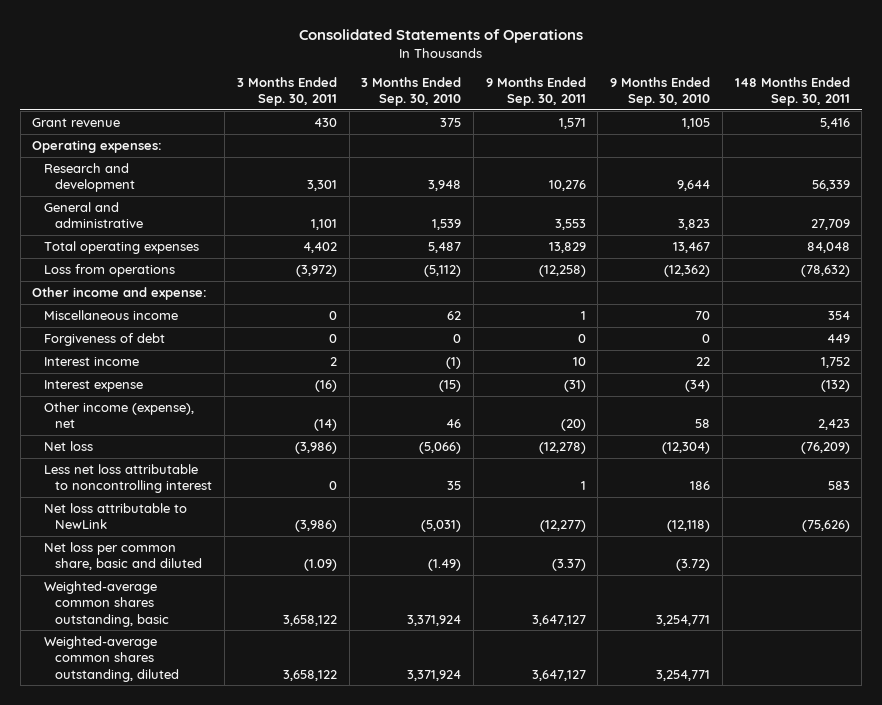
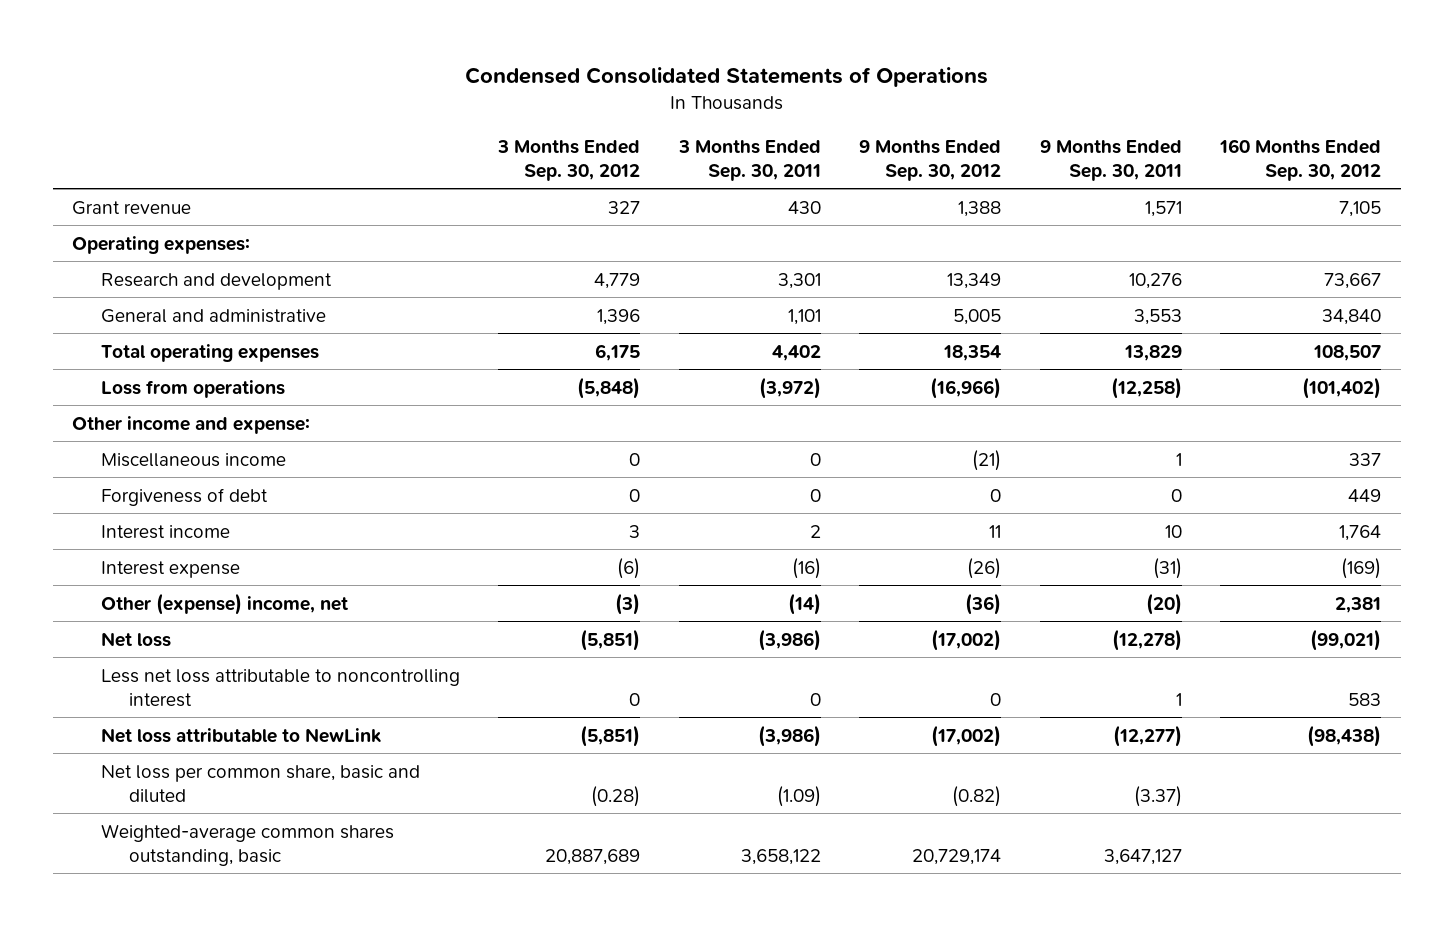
- Consolidated Statements of Operations
+ Condensed Consolidated Statements of Operations
- | 3 Months Ended Sep. 30, 2011 | 3 Months Ended Sep. 30, 2010 | 9 Months Ended Sep. 30, 2011 | 9 Months Ended Sep. 30, 2010 | 148 Months Ended Sep. 30, 2011
+ | 3 Months Ended Sep. 30, 2012 | 3 Months Ended Sep. 30, 2011 | 9 Months Ended Sep. 30, 2012 | 9 Months Ended Sep. 30, 2011 | 160 Months Ended Sep. 30, 2012
- Other income (expense), net | (14) | 46 | (20) | 58 | 2,423
+ Other (expense) income, net | (3) | (14) | (36) | (20) | 2,381
- Weighted-average common shares outstanding, diluted | 3,658,122 | 3,371,924 | 3,647,127 | 3,254,771 |

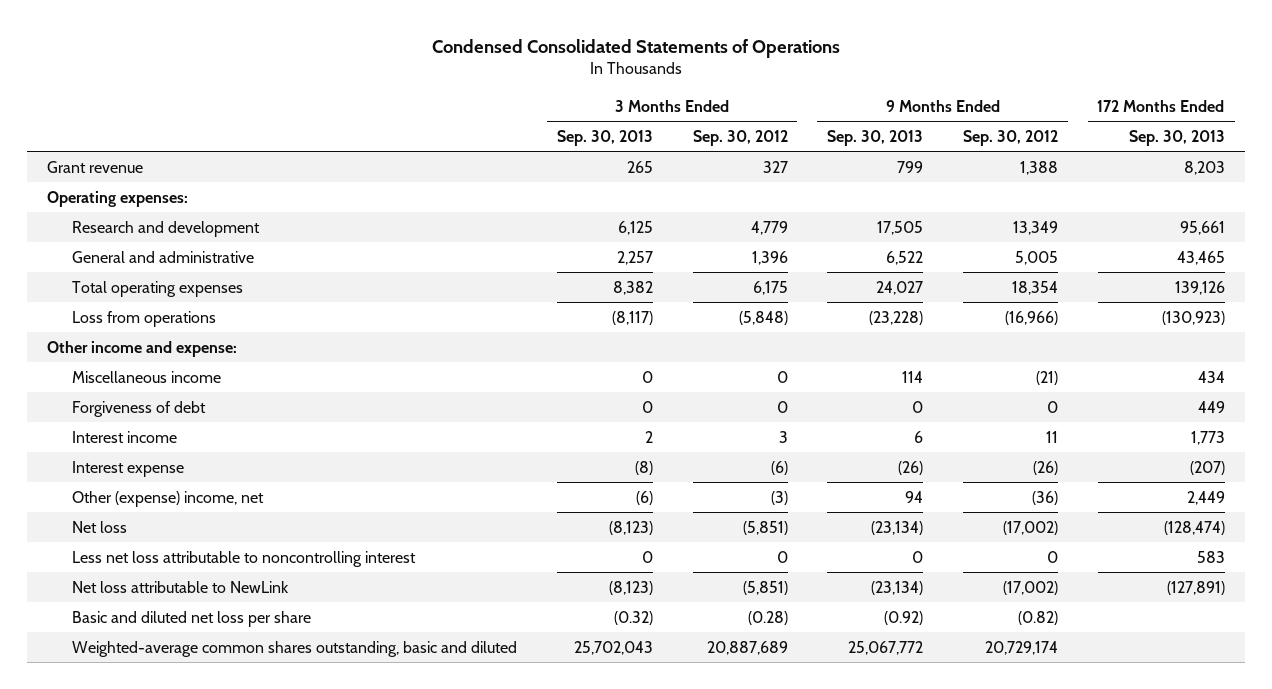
- | 3 Months Ended Sep. 30, 2012 | 3 Months Ended Sep. 30, 2011 | 9 Months Ended Sep. 30, 2012 | 9 Months Ended Sep. 30, 2011 | 160 Months Ended Sep. 30, 2012
+ | 3 Months Ended Sep. 30, 2013 | 3 Months Ended Sep. 30, 2012 | 9 Months Ended Sep. 30, 2013 | 9 Months Ended Sep. 30, 2012 | 172 Months Ended Sep. 30, 2013
- Net loss per common share, basic and diluted | (0.28) | (1.09) | (0.82) | (3.37) |
- Weighted-average common shares outstanding, basic | 20,887,689 | 3,658,122 | 20,729,174 | 3,647,127 |
+ Basic and diluted net loss per share | (0.32) | (0.28) | (0.92) | (0.82) |
+ Weighted-average common shares outstanding, basic and diluted | 25,702,043 | 20,887,689 | 25,067,772 | 20,729,174 |

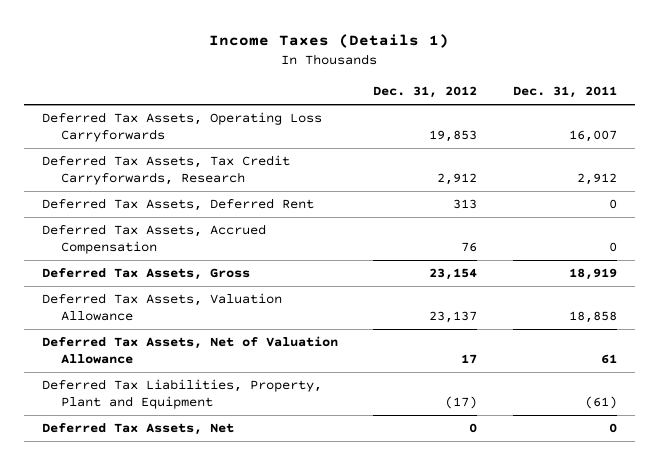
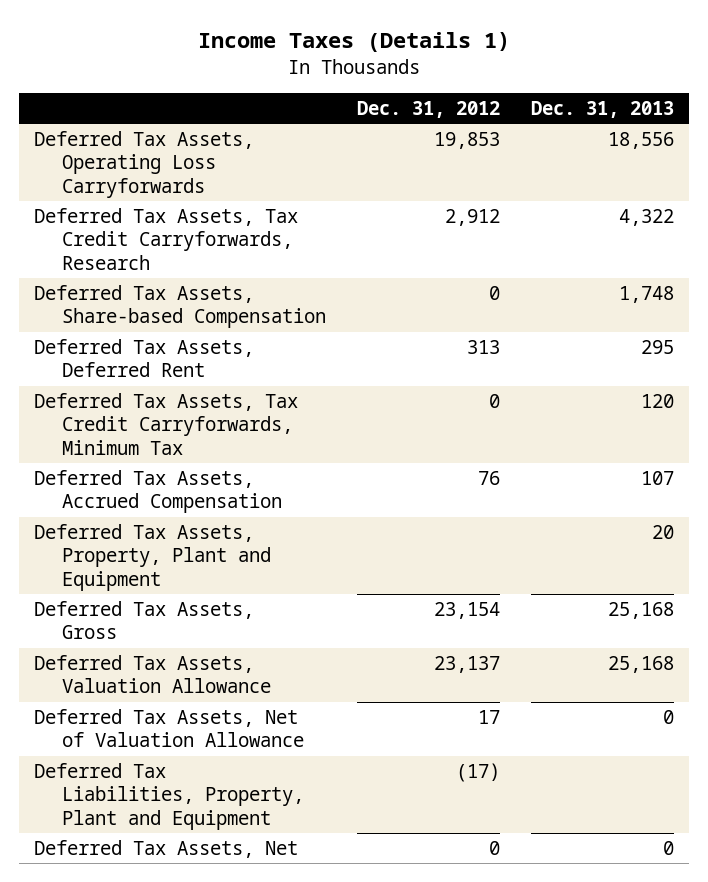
- | Dec. 31, 2012 | Dec. 31, 2011
+ | Dec. 31, 2012 | Dec. 31, 2013
+ Deferred Tax Assets, Share-based Compensation | 0 | 1,748
+ Deferred Tax Assets, Tax Credit Carryforwards, Minimum Tax | 0 | 120
+ Deferred Tax Assets, Property, Plant and Equipment | | 20

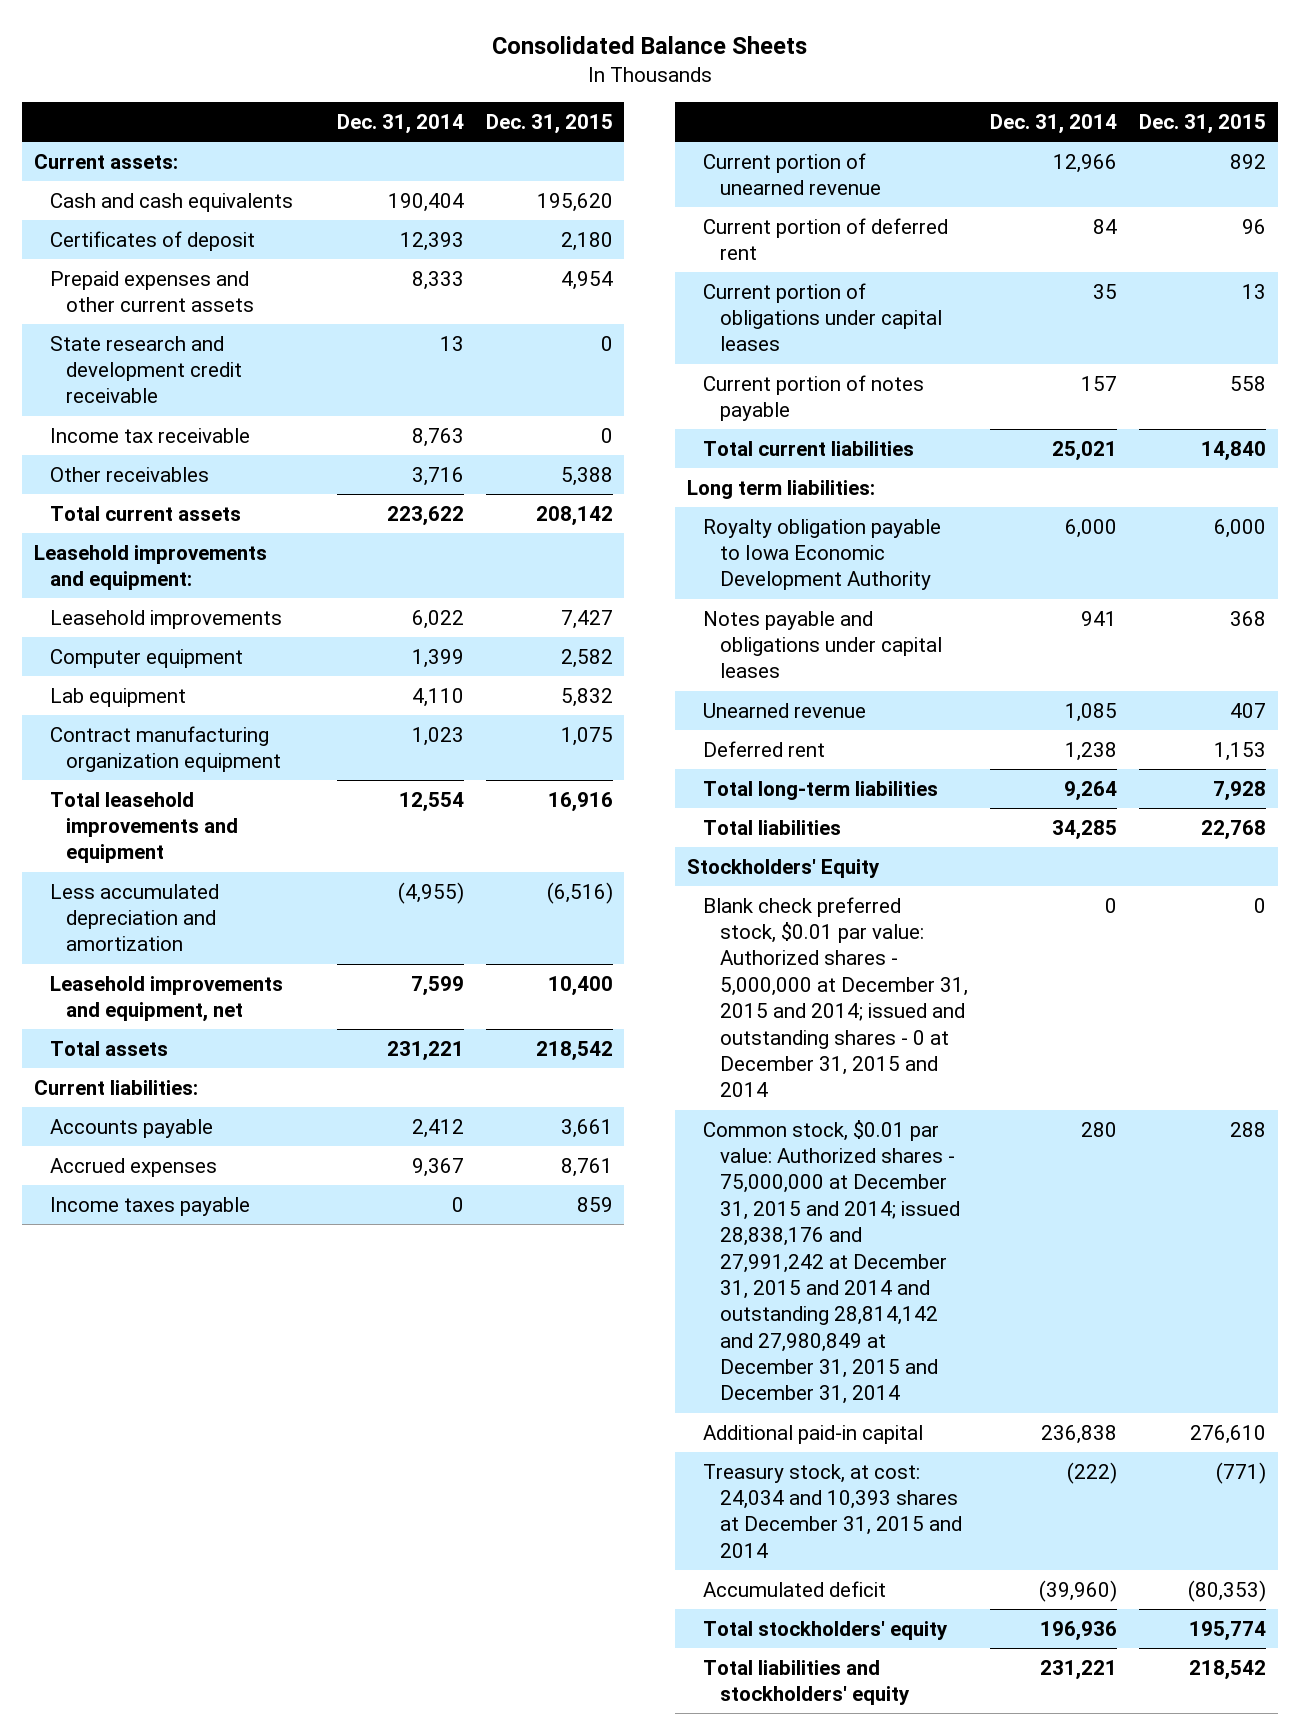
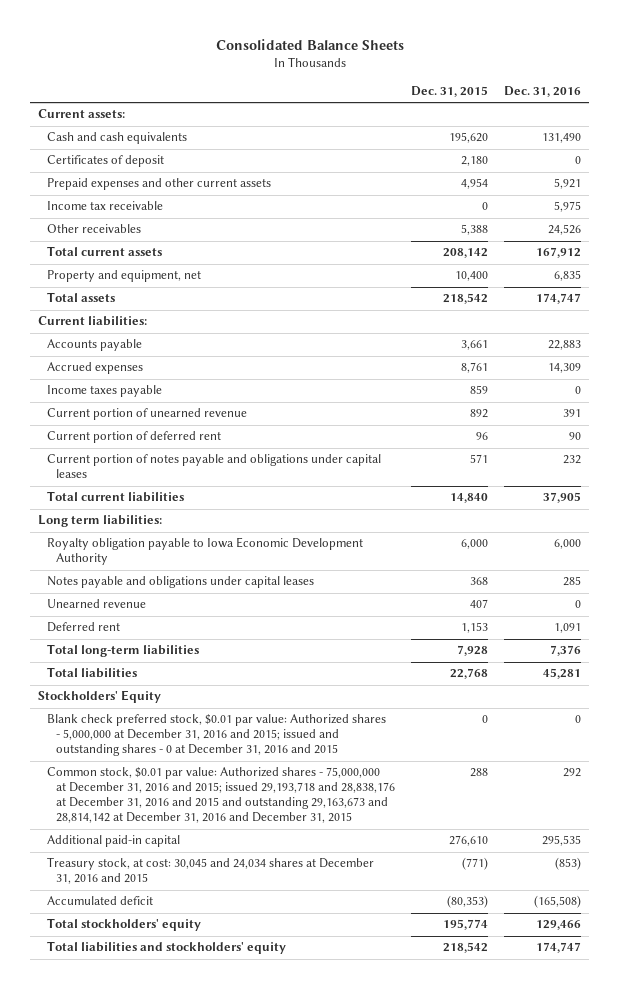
- | Dec. 31, 2014 | Dec. 31, 2015
+ | Dec. 31, 2015 | Dec. 31, 2016
- State research and development credit receivable | 13 | 0
- Leasehold improvements and equipment:
- Leasehold improvements | 6,022 | 7,427
- Computer equipment | 1,399 | 2,582
- Lab equipment | 4,110 | 5,832
- Contract manufacturing organization equipment | 1,023 | 1,075
- Total leasehold improvements and equipment | 12,554 | 16,916
- Less accumulated depreciation and amortization | (4,955) | (6,516)
- Leasehold improvements and equipment, net | 7,599 | 10,400
+ Property and equipment, net | 10,400 | 6,835
- Current portion of obligations under capital leases | 35 | 13
- Current portion of notes payable | 157 | 558
+ Current portion of notes payable and obligations under capital leases | 571 | 232
- Blank check preferred stock, $0.01 par value: Authorized shares - 5,000,000 at December 31, 2015 and 2014; issued and outstanding shares - 0 at December 31, 2015 and 2014 | 0 | 0
- Common stock, $0.01 par value: Authorized shares - 75,000,000 at December 31, 2015 and 2014; issued 28,838,176 and 27,991,242 at December 31, 2015 and 2014 and outstanding 28,814,142 and 27,980,849 at December 31, 2015 and December 31, 2014 | 280 | 288
+ Blank check preferred stock, $0.01 par value: Authorized shares - 5,000,000 at December 31, 2016 and 2015; issued and outstanding shares - 0 at December 31, 2016 and 2015 | 0 | 0
+ Common stock, $0.01 par value: Authorized shares - 75,000,000 at December 31, 2016 and 2015; issued 29,193,718 and 28,838,176 at December 31, 2016 and 2015 and outstanding 29,163,673 and 28,814,142 at December 31, 2016 and December 31, 2015 | 288 | 292
- Treasury stock, at cost: 24,034 and 10,393 shares at December 31, 2015 and 2014 | (222) | (771)
+ Treasury stock, at cost: 30,045 and 24,034 shares at December 31, 2016 and 2015 | (771) | (853)

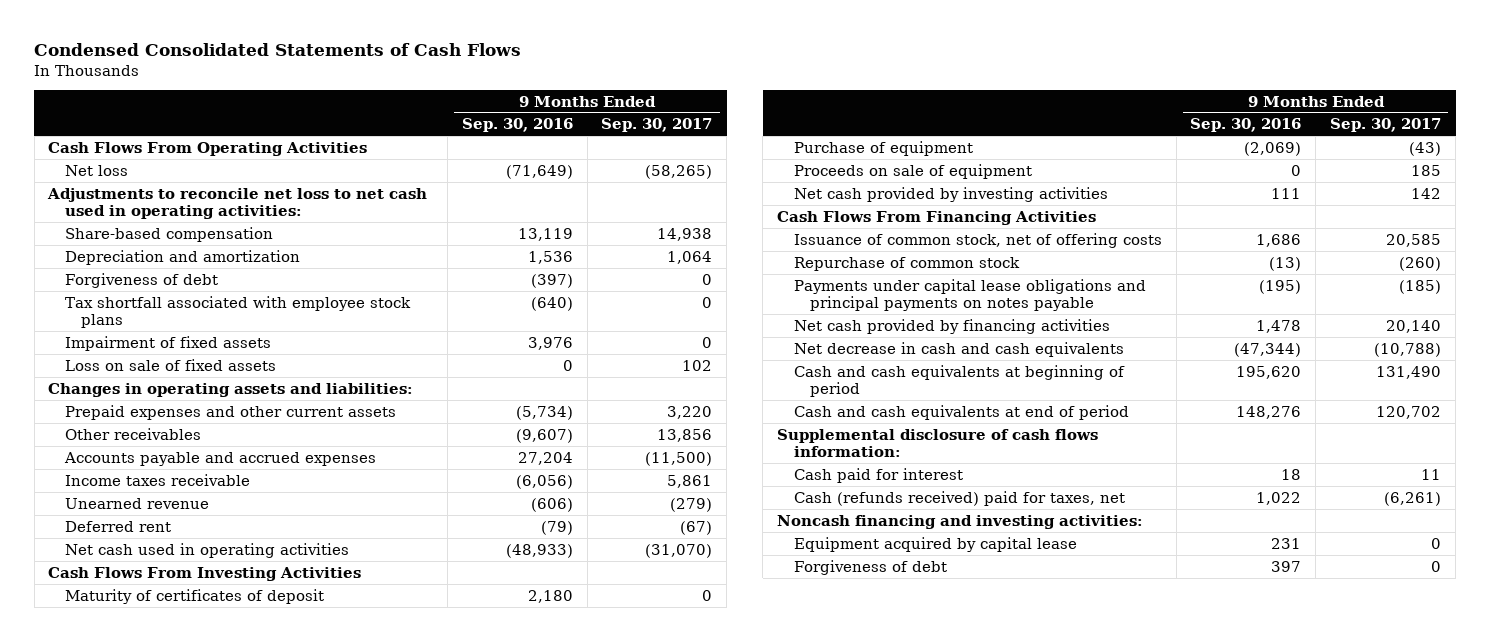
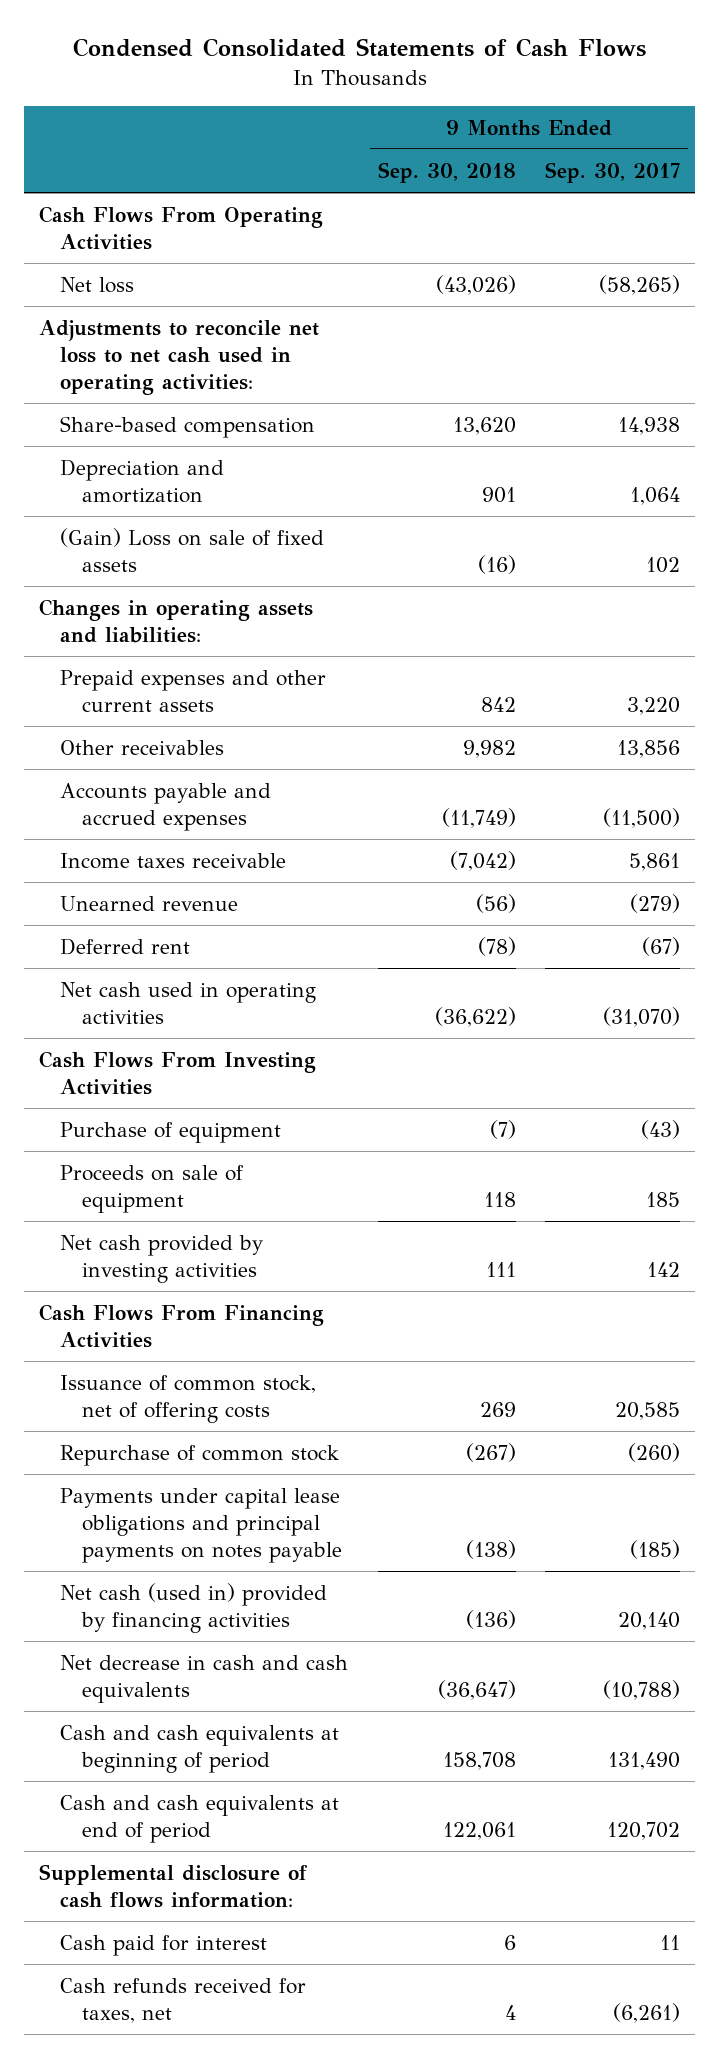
- | 9 Months Ended Sep. 30, 2016 | 9 Months Ended Sep. 30, 2017
+ | 9 Months Ended Sep. 30, 2018 | 9 Months Ended Sep. 30, 2017
- Forgiveness of debt | (397) | 0
- Tax shortfall associated with employee stock plans | (640) | 0
- Impairment of fixed assets | 3,976 | 0
- Loss on sale of fixed assets | 0 | 102
+ (Gain) Loss on sale of fixed assets | (16) | 102
- Maturity of certificates of deposit | 2,180 | 0
- Net cash provided by financing activities | 1,478 | 20,140
+ Net cash (used in) provided by financing activities | (136) | 20,140
- Cash (refunds received) paid for taxes, net | 1,022 | (6,261)
- Noncash financing and investing activities:
- Equipment acquired by capital lease | 231 | 0
- Forgiveness of debt | 397 | 0
+ Cash refunds received for taxes, net | 4 | (6,261)

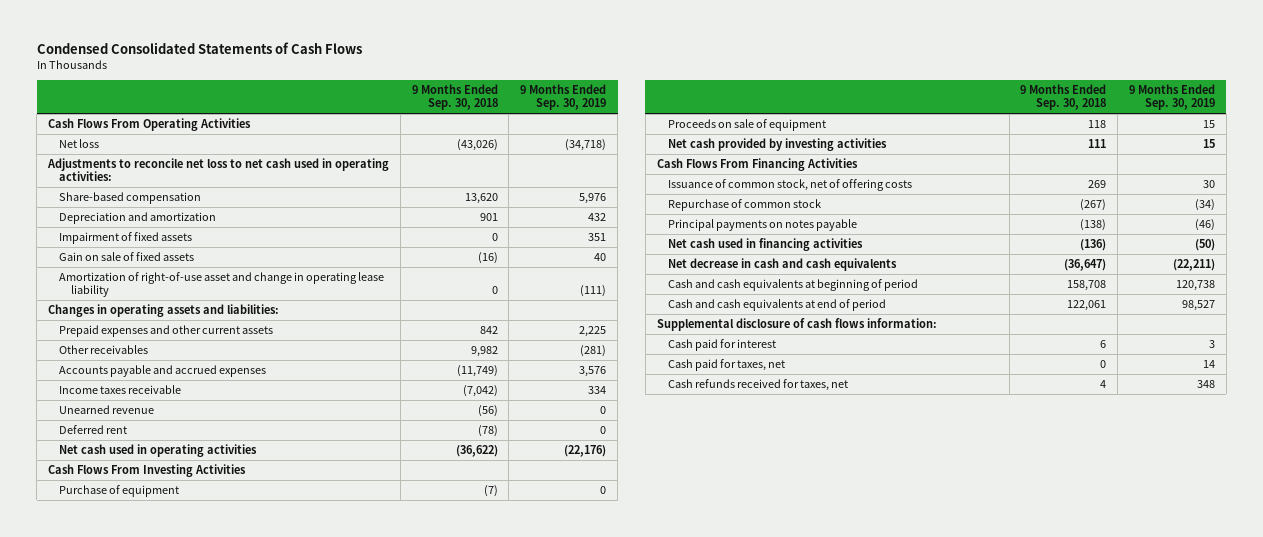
- | 9 Months Ended Sep. 30, 2018 | 9 Months Ended Sep. 30, 2017
+ | 9 Months Ended Sep. 30, 2018 | 9 Months Ended Sep. 30, 2019
- (Gain) Loss on sale of fixed assets | (16) | 102
+ Impairment of fixed assets | 0 | 351
+ Gain on sale of fixed assets | (16) | 40
+ Amortization of right-of-use asset and change in operating lease liability | 0 | (111)
- Payments under capital lease obligations and principal payments on notes payable | (138) | (185)
- Net cash (used in) provided by financing activities | (136) | 20,140
+ Principal payments on notes payable | (138) | (46)
+ Net cash used in financing activities | (136) | (50)
+ Cash paid for taxes, net | 0 | 14

